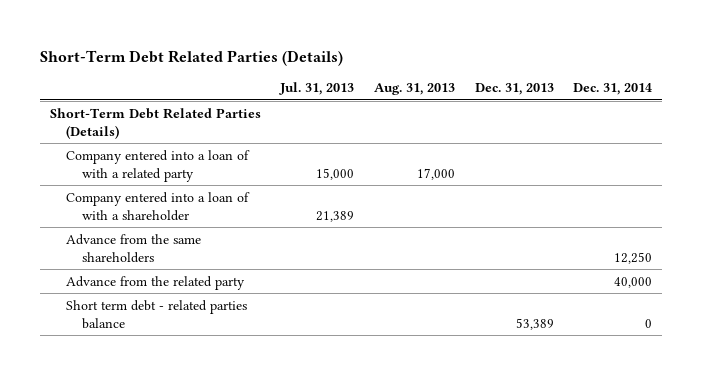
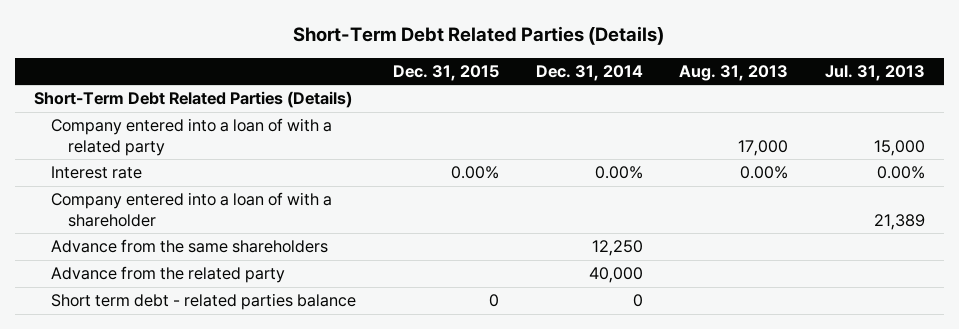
- | Jul. 31, 2013 | Aug. 31, 2013 | Dec. 31, 2013 | Dec. 31, 2014
+ | Dec. 31, 2015 | Dec. 31, 2014 | Aug. 31, 2013 | Jul. 31, 2013
+ Interest rate | 0.00% | 0.00% | 0.00% | 0.00%

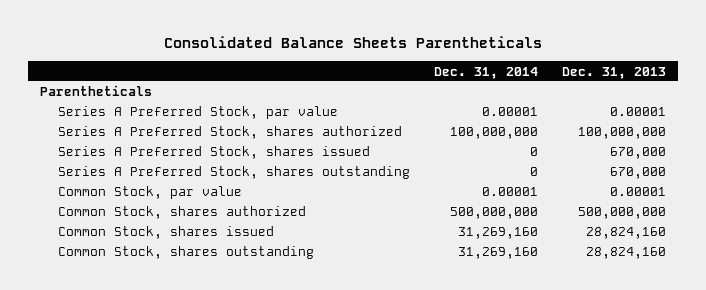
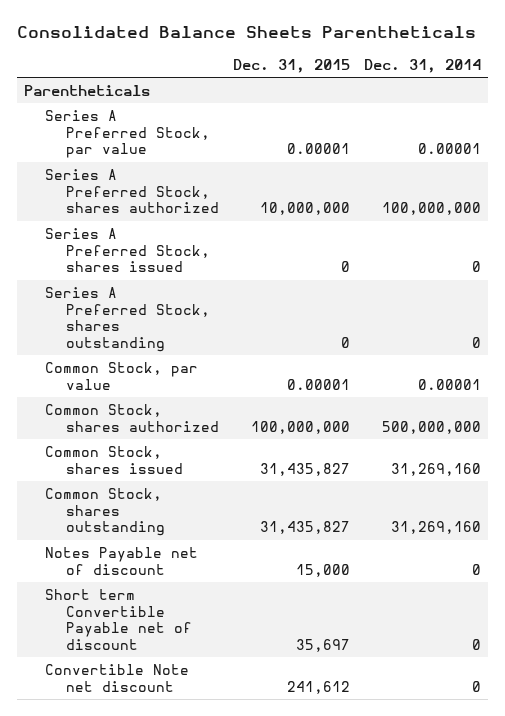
- | Dec. 31, 2014 | Dec. 31, 2013
+ | Dec. 31, 2015 | Dec. 31, 2014
+ Notes Payable net of discount | 15,000 | 0
+ Short term Convertible Payable net of discount | 35,697 | 0
+ Convertible Note net discount | 241,612 | 0

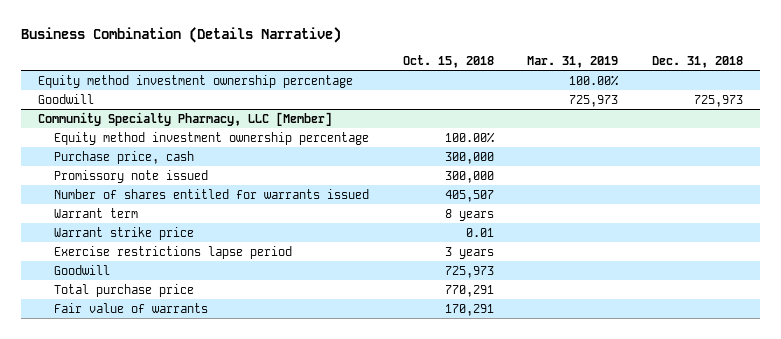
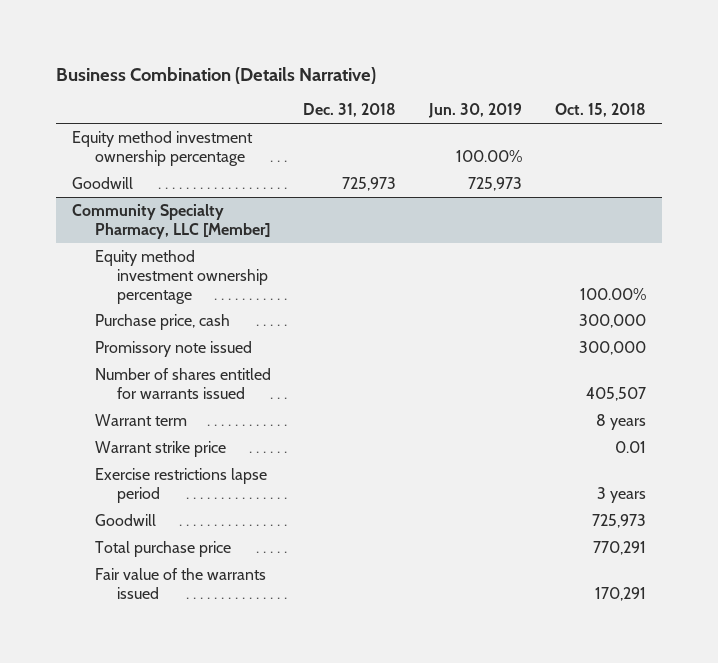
- | Oct. 15, 2018 | Mar. 31, 2019 | Dec. 31, 2018
+ | Dec. 31, 2018 | Jun. 30, 2019 | Oct. 15, 2018
@ Community Specialty Pharmacy, LLC [Member]
- Fair value of warrants | 170,291 | |
+ Fair value of the warrants issued | | | 170,291

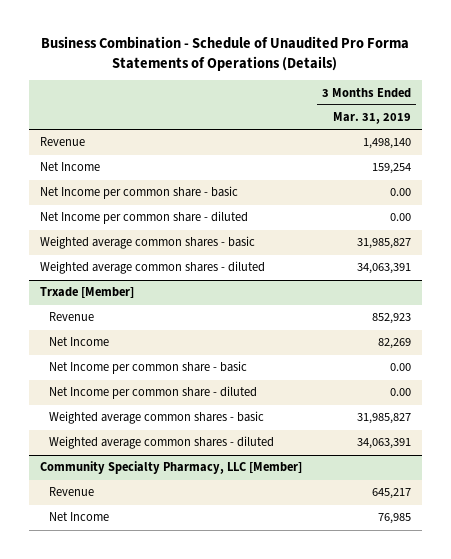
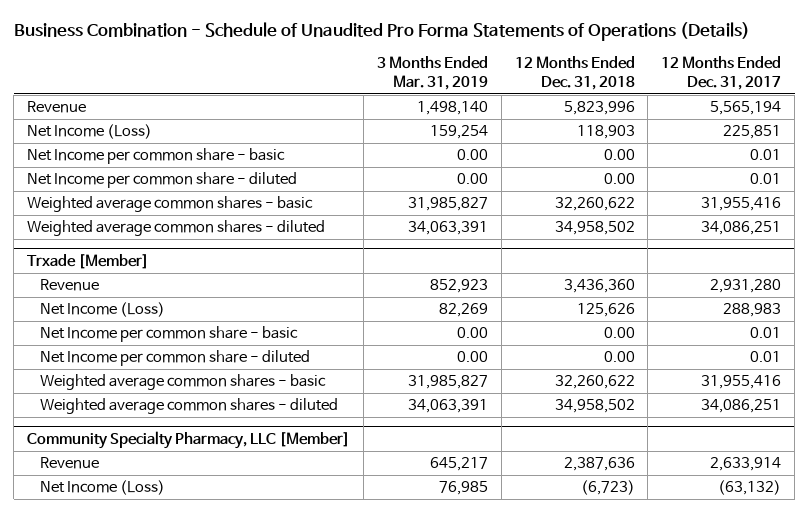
- | 3 Months Ended Mar. 31, 2019
+ | 3 Months Ended Mar. 31, 2019 | 12 Months Ended Dec. 31, 2018 | 12 Months Ended Dec. 31, 2017
- Net Income | 159,254
+ Net Income (Loss) | 159,254 | 118,903 | 225,851
@ Trxade [Member]
- Net Income | 82,269
+ Net Income (Loss) | 82,269 | 125,626 | 288,983
@ Community Specialty Pharmacy, LLC [Member]
- Net Income | 76,985
+ Net Income (Loss) | 76,985 | (6,723) | (63,132)

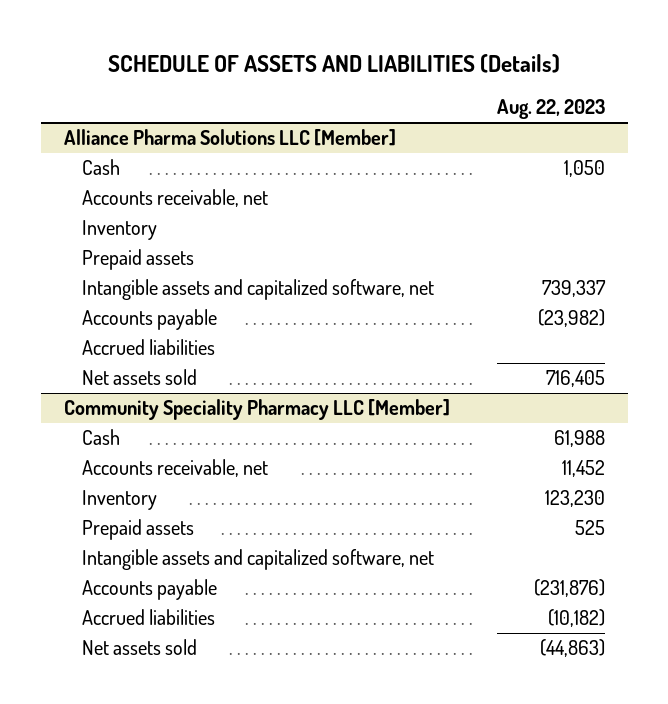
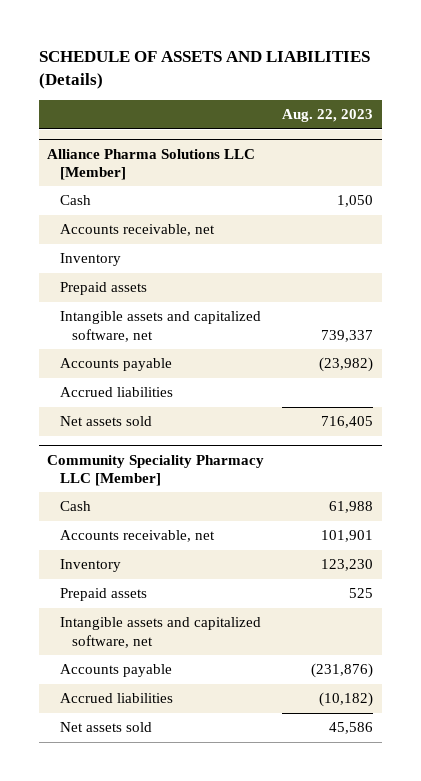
@ Community Speciality Pharmacy LLC [Member]
- Accounts receivable, net | 11,452
+ Accounts receivable, net | 101,901
- Net assets sold | (44,863)
+ Net assets sold | 45,586

